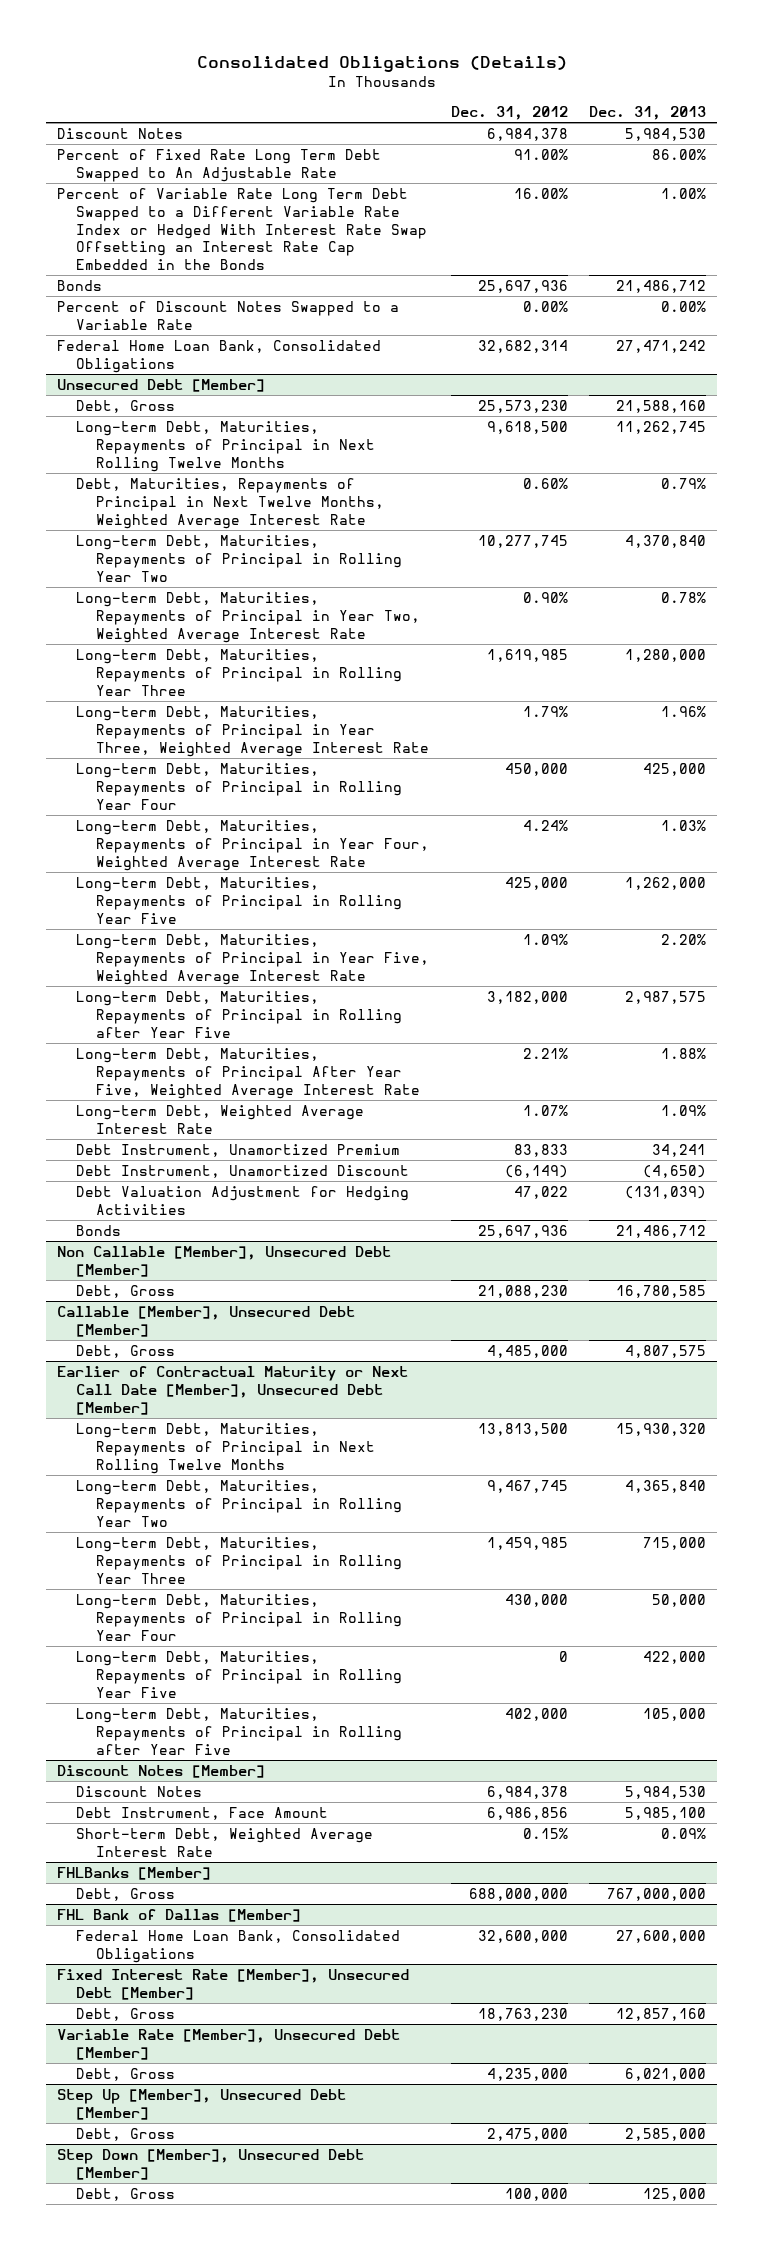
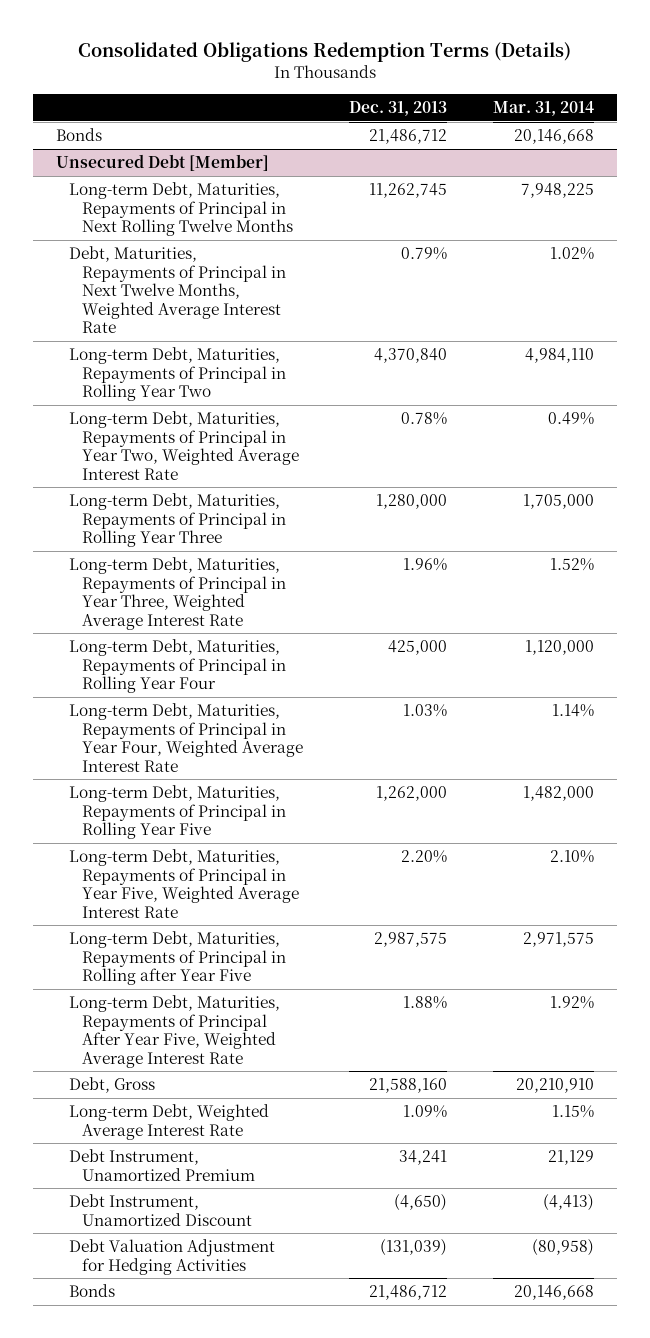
- Consolidated Obligations (Details)
+ Consolidated Obligations Redemption Terms (Details)
- | Dec. 31, 2012 | Dec. 31, 2013
+ | Dec. 31, 2013 | Mar. 31, 2014
- Discount Notes | 6,984,378 | 5,984,530
- Percent of Fixed Rate Long Term Debt Swapped to An Adjustable Rate | 91.00% | 86.00%
- Percent of Variable Rate Long Term Debt Swapped to a Different Variable Rate Index or Hedged With Interest Rate Swap Offsetting an Interest Rate Cap Embedded in the Bonds | 16.00% | 1.00%
- Percent of Discount Notes Swapped to a Variable Rate | 0.00% | 0.00%
- Federal Home Loan Bank, Consolidated Obligations | 32,682,314 | 27,471,242
@ Unsecured Debt [Member]
moved down: Debt, Gross | 21,588,160 | 20,210,910
- Non Callable [Member], Unsecured Debt [Member]
- Debt, Gross | 21,088,230 | 16,780,585
- Callable [Member], Unsecured Debt [Member]
- Debt, Gross | 4,485,000 | 4,807,575
- Earlier of Contractual Maturity or Next Call Date [Member], Unsecured Debt [Member]
- Long-term Debt, Maturities, Repayments of Principal in Next Rolling Twelve Months | 13,813,500 | 15,930,320
- Long-term Debt, Maturities, Repayments of Principal in Rolling Year Two | 9,467,745 | 4,365,840
- Long-term Debt, Maturities, Repayments of Principal in Rolling Year Three | 1,459,985 | 715,000
- Long-term Debt, Maturities, Repayments of Principal in Rolling Year Four | 430,000 | 50,000
- Long-term Debt, Maturities, Repayments of Principal in Rolling Year Five | 0 | 422,000
- Long-term Debt, Maturities, Repayments of Principal in Rolling after Year Five | 402,000 | 105,000
- Discount Notes [Member]
- Discount Notes | 6,984,378 | 5,984,530
- Debt Instrument, Face Amount | 6,986,856 | 5,985,100
- Short-term Debt, Weighted Average Interest Rate | 0.15% | 0.09%
- FHLBanks [Member]
- Debt, Gross | 688,000,000 | 767,000,000
- FHL Bank of Dallas [Member]
- Federal Home Loan Bank, Consolidated Obligations | 32,600,000 | 27,600,000
- Fixed Interest Rate [Member], Unsecured Debt [Member]
- Debt, Gross | 18,763,230 | 12,857,160
- Variable Rate [Member], Unsecured Debt [Member]
- Debt, Gross | 4,235,000 | 6,021,000
- Step Up [Member], Unsecured Debt [Member]
- Debt, Gross | 2,475,000 | 2,585,000
- Step Down [Member], Unsecured Debt [Member]
- Debt, Gross | 100,000 | 125,000

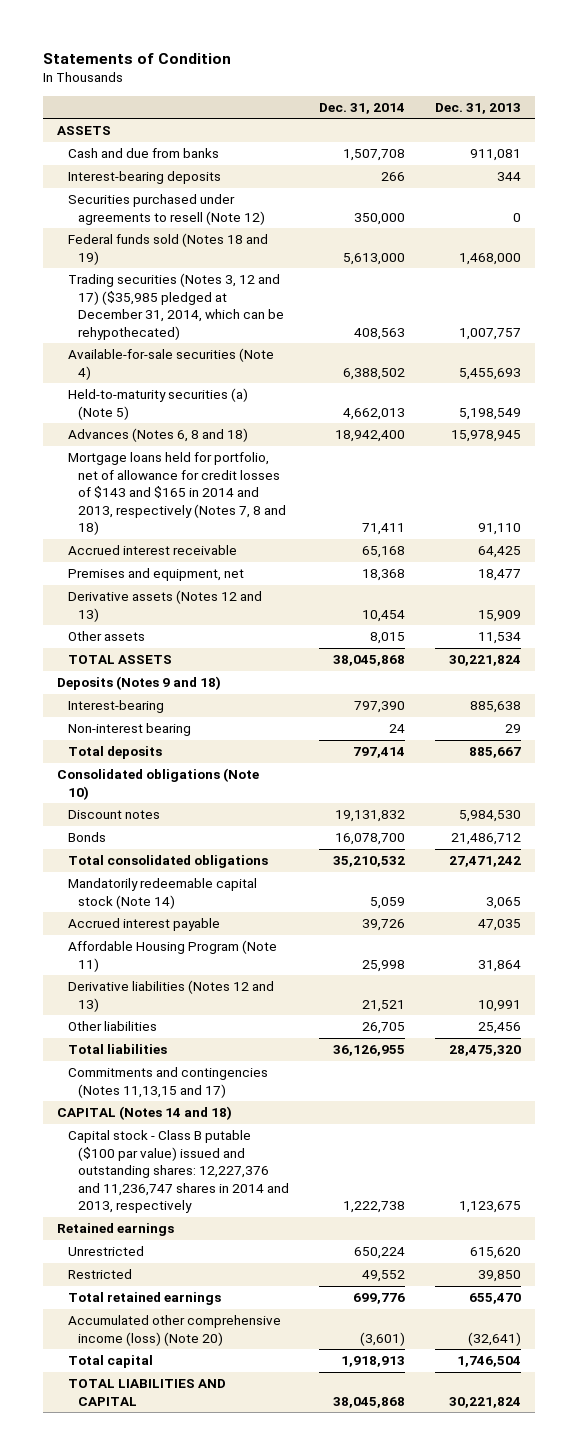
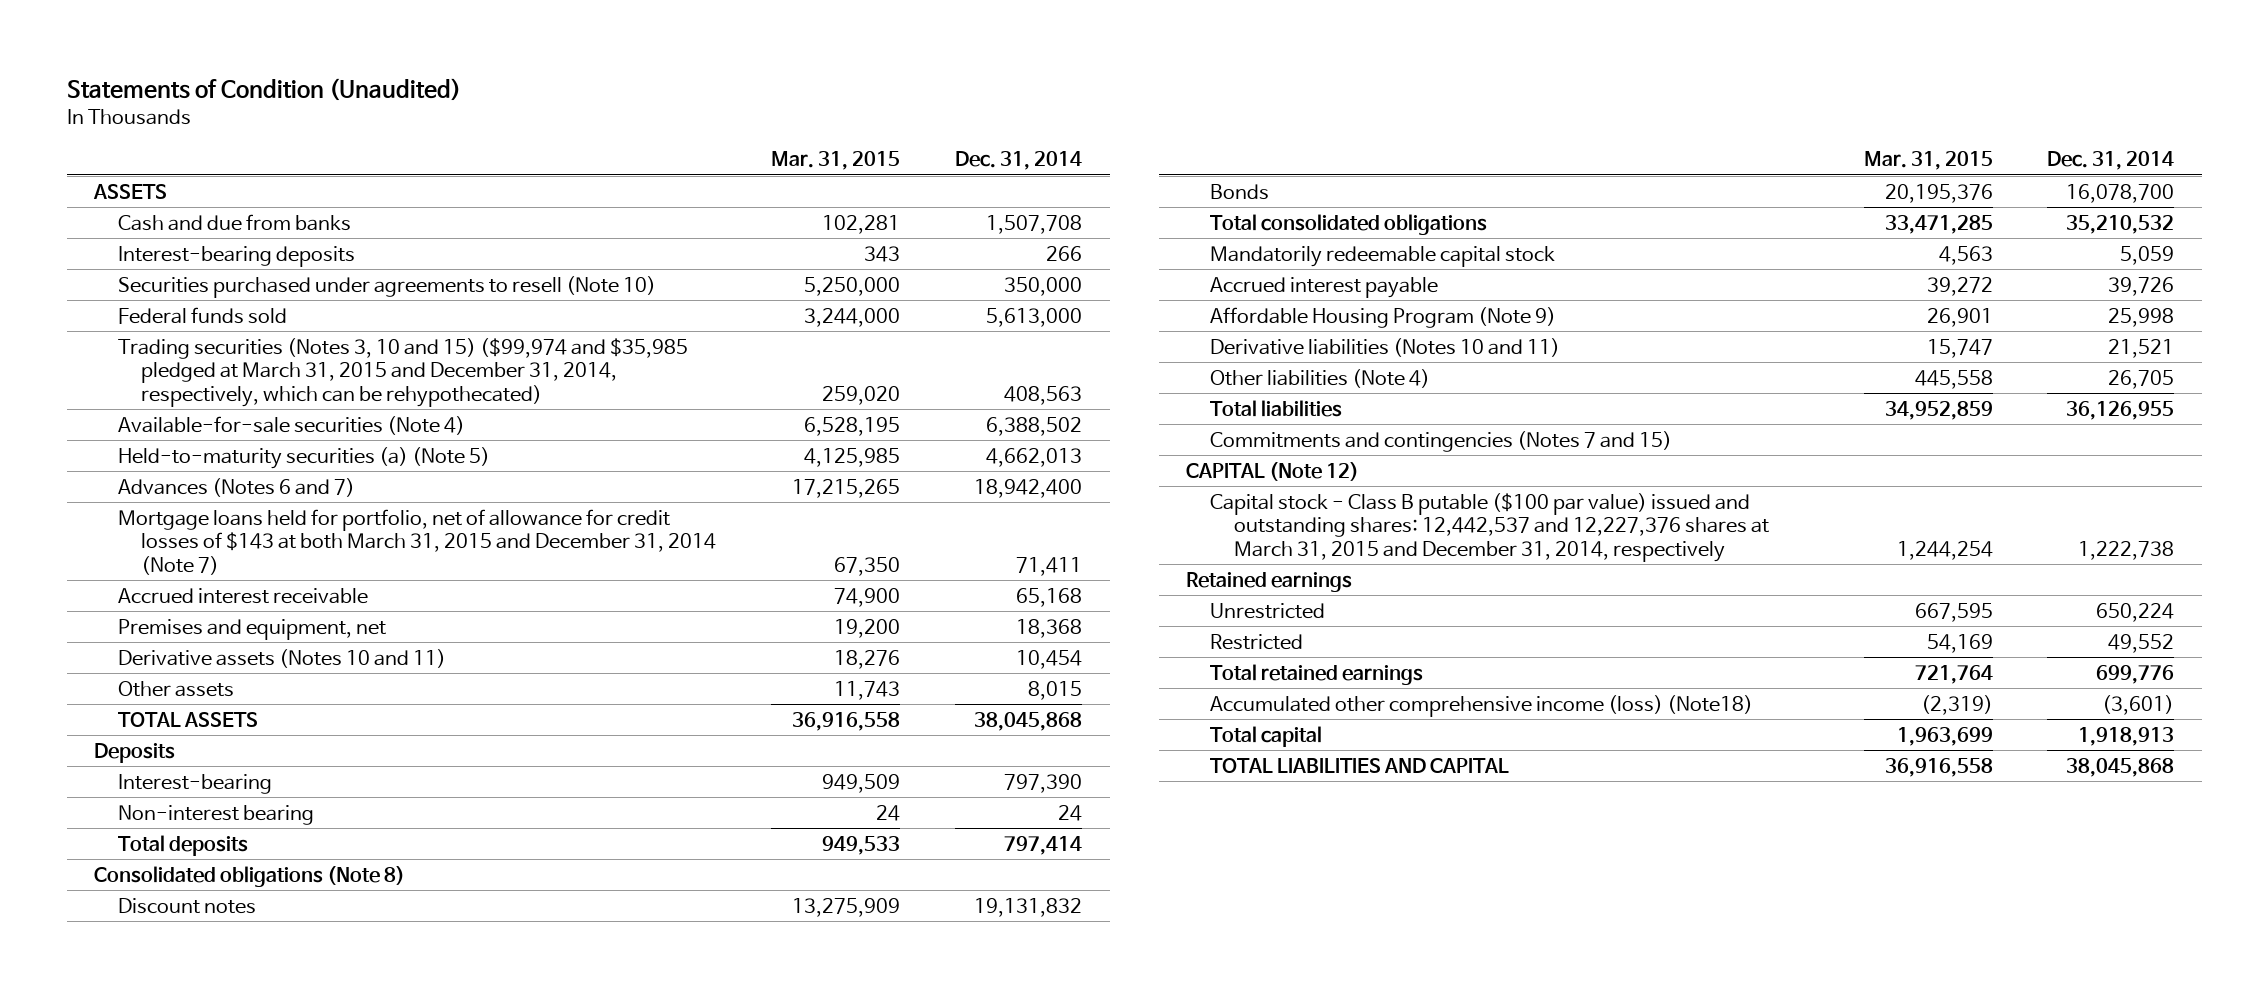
- Statements of Condition
+ Statements of Condition (Unaudited)
- | Dec. 31, 2014 | Dec. 31, 2013
+ | Mar. 31, 2015 | Dec. 31, 2014
- Securities purchased under agreements to resell (Note 12) | 350,000 | 0
- Federal funds sold (Notes 18 and 19) | 5,613,000 | 1,468,000
- Trading securities (Notes 3, 12 and 17) ($35,985 pledged at December 31, 2014, which can be rehypothecated) | 408,563 | 1,007,757
+ Securities purchased under agreements to resell (Note 10) | 5,250,000 | 350,000
+ Federal funds sold | 3,244,000 | 5,613,000
+ Trading securities (Notes 3, 10 and 15) ($99,974 and $35,985 pledged at March 31, 2015 and December 31, 2014, respectively, which can be rehypothecated) | 259,020 | 408,563
- Advances (Notes 6, 8 and 18) | 18,942,400 | 15,978,945
- Mortgage loans held for portfolio, net of allowance for credit losses of $143 and $165 in 2014 and 2013, respectively (Notes 7, 8 and 18) | 71,411 | 91,110
+ Advances (Notes 6 and 7) | 17,215,265 | 18,942,400
+ Mortgage loans held for portfolio, net of allowance for credit losses of $143 at both March 31, 2015 and December 31, 2014 (Note 7) | 67,350 | 71,411
- Derivative assets (Notes 12 and 13) | 10,454 | 15,909
+ Derivative assets (Notes 10 and 11) | 18,276 | 10,454
- Deposits (Notes 9 and 18)
+ Deposits
- Consolidated obligations (Note 10)
+ Consolidated obligations (Note 8)
- Mandatorily redeemable capital stock (Note 14) | 5,059 | 3,065
+ Mandatorily redeemable capital stock | 4,563 | 5,059
- Affordable Housing Program (Note 11) | 25,998 | 31,864
- Derivative liabilities (Notes 12 and 13) | 21,521 | 10,991
- Other liabilities | 26,705 | 25,456
+ Affordable Housing Program (Note 9) | 26,901 | 25,998
+ Derivative liabilities (Notes 10 and 11) | 15,747 | 21,521
+ Other liabilities (Note 4) | 445,558 | 26,705
- Commitments and contingencies (Notes 11,13,15 and 17)
- CAPITAL (Notes 14 and 18)
- Capital stock - Class B putable ($100 par value) issued and outstanding shares: 12,227,376 and 11,236,747 shares in 2014 and 2013, respectively | 1,222,738 | 1,123,675
+ Commitments and contingencies (Notes 7 and 15)
+ CAPITAL (Note 12)
+ Capital stock - Class B putable ($100 par value) issued and outstanding shares: 12,442,537 and 12,227,376 shares at March 31, 2015 and December 31, 2014, respectively | 1,244,254 | 1,222,738
- Accumulated other comprehensive income (loss) (Note 20) | (3,601) | (32,641)
+ Accumulated other comprehensive income (loss) (Note18) | (2,319) | (3,601)

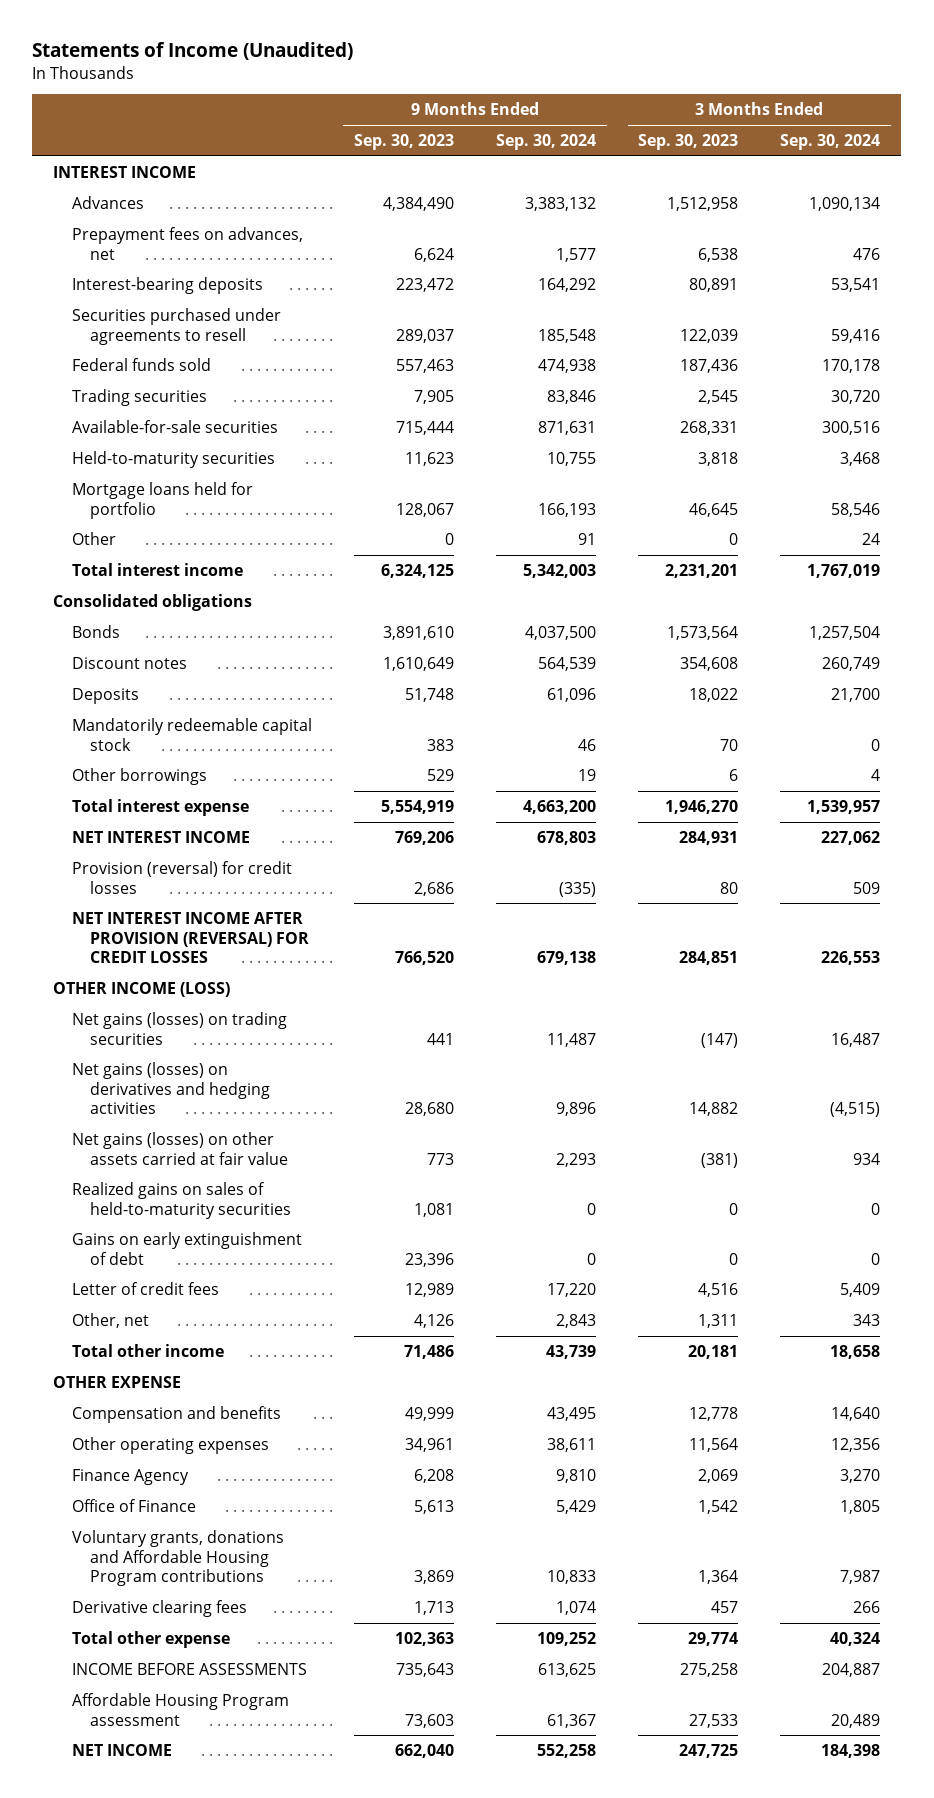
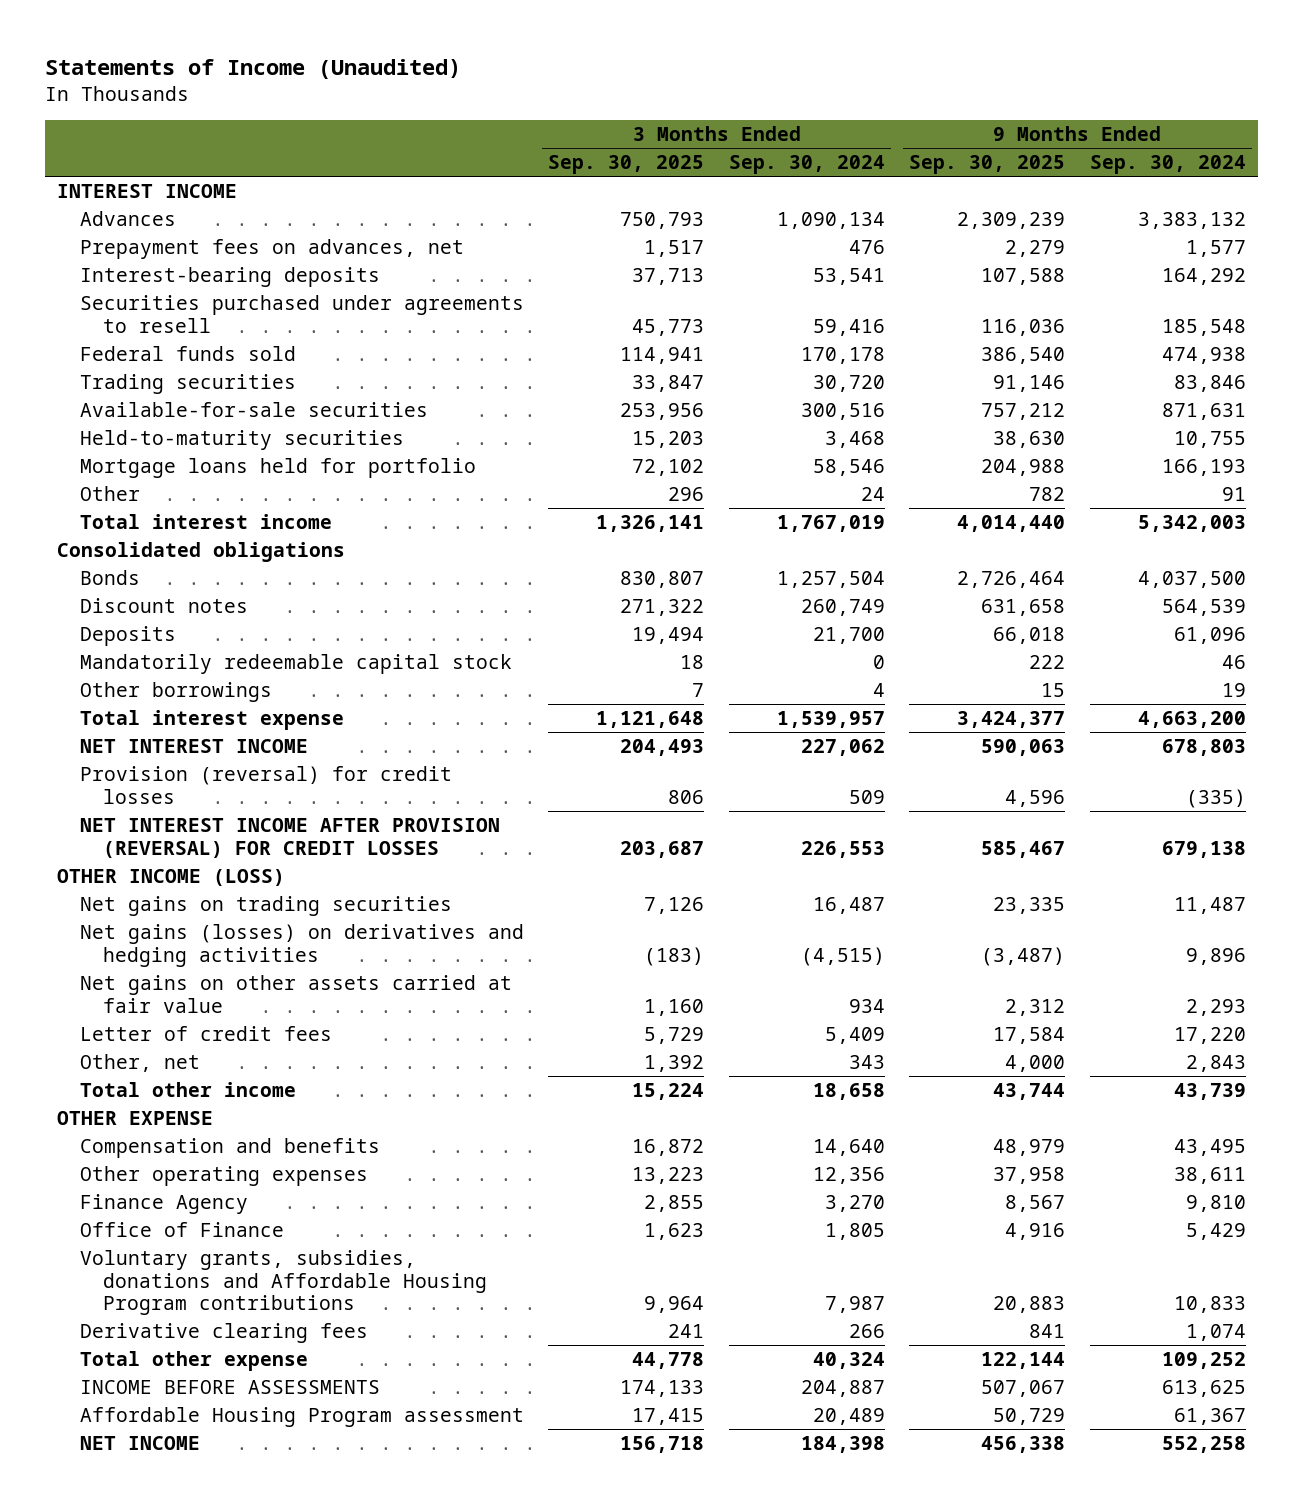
- | 9 Months Ended Sep. 30, 2023 | 9 Months Ended Sep. 30, 2024 | 3 Months Ended Sep. 30, 2023 | 3 Months Ended Sep. 30, 2024
+ | 3 Months Ended Sep. 30, 2025 | 3 Months Ended Sep. 30, 2024 | 9 Months Ended Sep. 30, 2025 | 9 Months Ended Sep. 30, 2024
- Net gains (losses) on trading securities | 441 | 11,487 | (147) | 16,487
+ Net gains on trading securities | 7,126 | 16,487 | 23,335 | 11,487
- Net gains (losses) on other assets carried at fair value | 773 | 2,293 | (381) | 934
- Realized gains on sales of held-to-maturity securities | 1,081 | 0 | 0 | 0
- Gains on early extinguishment of debt | 23,396 | 0 | 0 | 0
+ Net gains on other assets carried at fair value | 1,160 | 934 | 2,312 | 2,293
- Voluntary grants, donations and Affordable Housing Program contributions | 3,869 | 10,833 | 1,364 | 7,987
+ Voluntary grants, subsidies, donations and Affordable Housing Program contributions | 9,964 | 7,987 | 20,883 | 10,833

